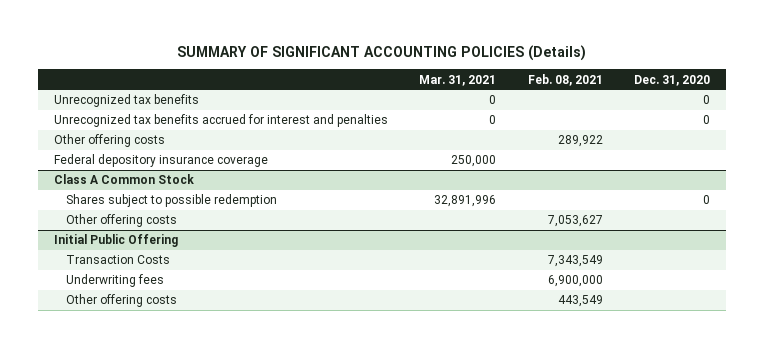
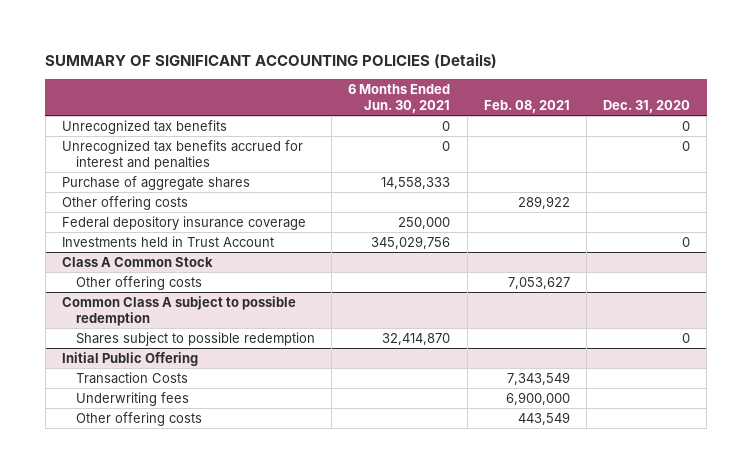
- | Mar. 31, 2021 | Feb. 08, 2021 | Dec. 31, 2020
+ | 6 Months Ended Jun. 30, 2021 | Feb. 08, 2021 | Dec. 31, 2020
+ Purchase of aggregate shares | 14,558,333 | |
+ Investments held in Trust Account | 345,029,756 | | 0
@ Class A Common Stock
- Shares subject to possible redemption | 32,891,996 | | 0
+ Common Class A subject to possible redemption
+ Shares subject to possible redemption | 32,414,870 | | 0

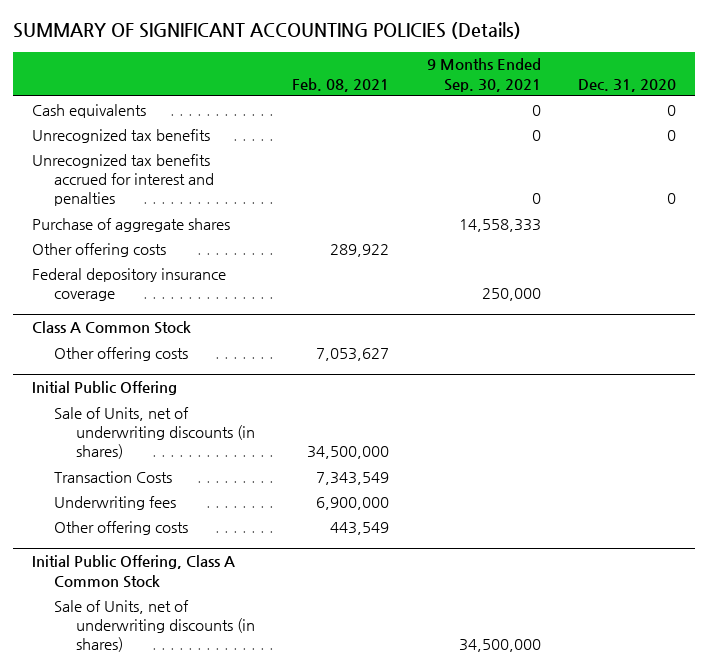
- | 6 Months Ended Jun. 30, 2021 | Feb. 08, 2021 | Dec. 31, 2020
+ | Feb. 08, 2021 | 9 Months Ended Sep. 30, 2021 | Dec. 31, 2020
+ Cash equivalents | | 0 | 0
- Investments held in Trust Account | 345,029,756 | | 0
- Common Class A subject to possible redemption
- Shares subject to possible redemption | 32,414,870 | | 0
@ Initial Public Offering
+ Sale of Units, net of underwriting discounts (in shares) | 34,500,000 | |
+ Initial Public Offering, Class A Common Stock
+ Sale of Units, net of underwriting discounts (in shares) | | 34,500,000 |

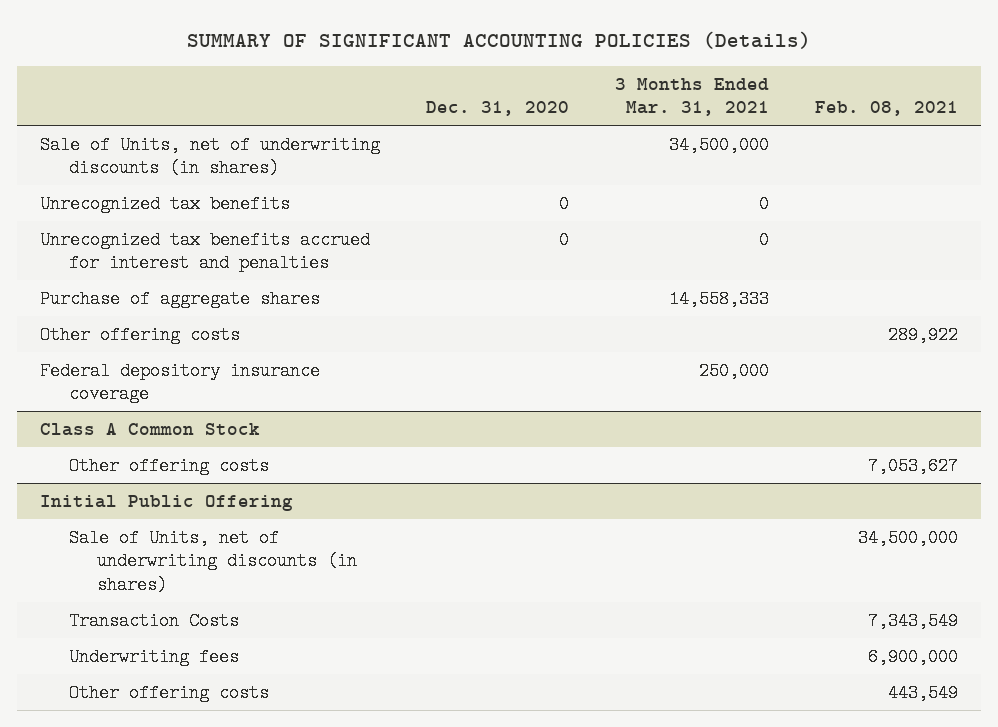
- | Feb. 08, 2021 | 9 Months Ended Sep. 30, 2021 | Dec. 31, 2020
+ | Dec. 31, 2020 | 3 Months Ended Mar. 31, 2021 | Feb. 08, 2021
- Cash equivalents | | 0 | 0
+ Sale of Units, net of underwriting discounts (in shares) | | 34,500,000 |
- Initial Public Offering, Class A Common Stock
- Sale of Units, net of underwriting discounts (in shares) | | 34,500,000 |

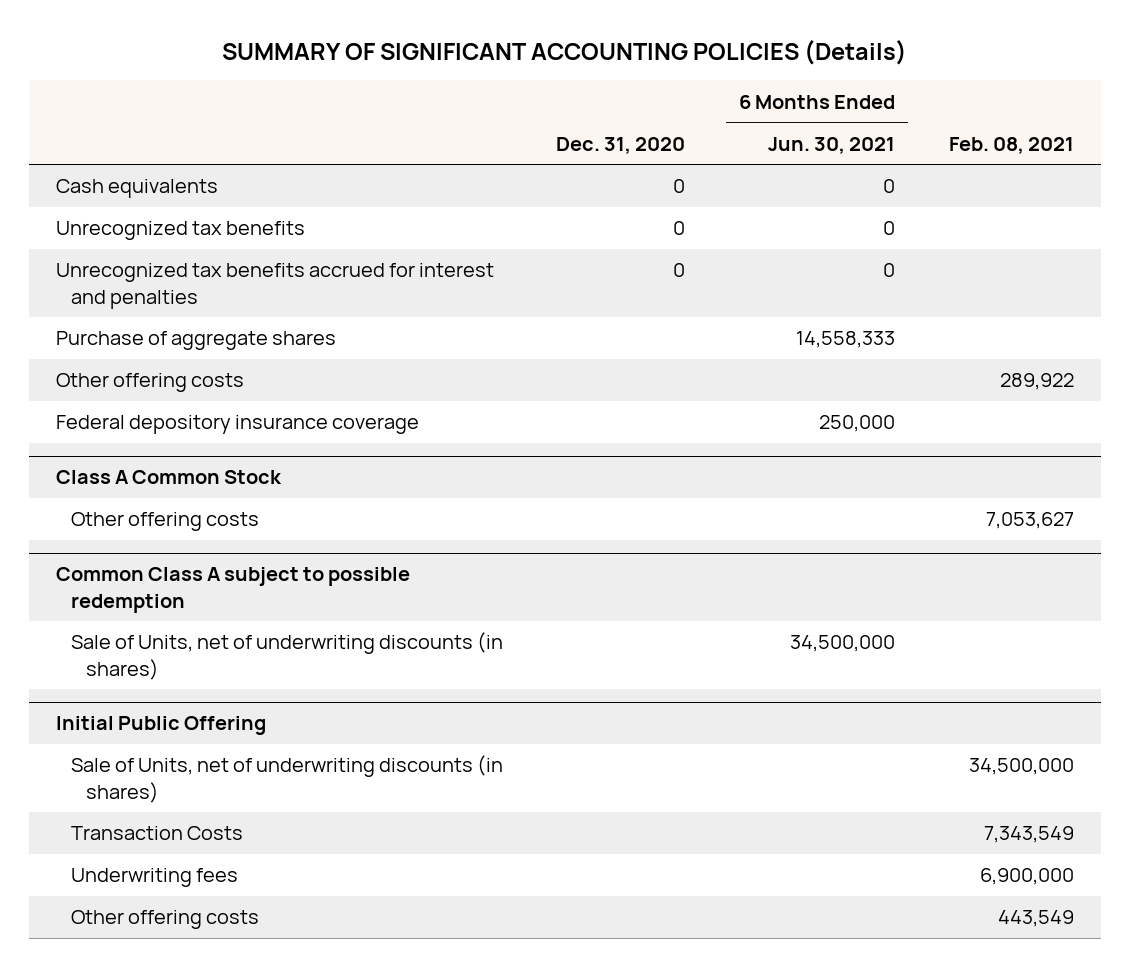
- | Dec. 31, 2020 | 3 Months Ended Mar. 31, 2021 | Feb. 08, 2021
+ | Dec. 31, 2020 | 6 Months Ended Jun. 30, 2021 | Feb. 08, 2021
- Sale of Units, net of underwriting discounts (in shares) | | 34,500,000 |
+ Cash equivalents | 0 | 0 |
+ Common Class A subject to possible redemption
+ Sale of Units, net of underwriting discounts (in shares) | | 34,500,000 |

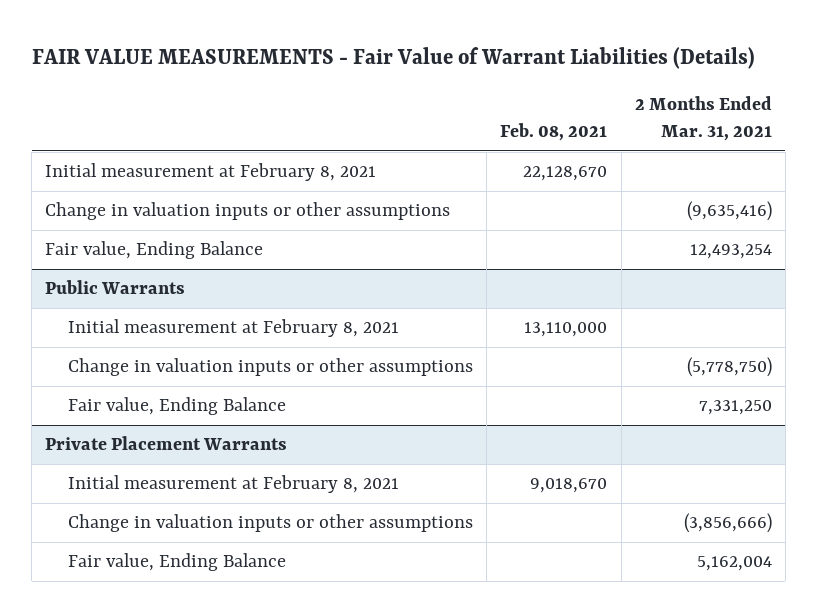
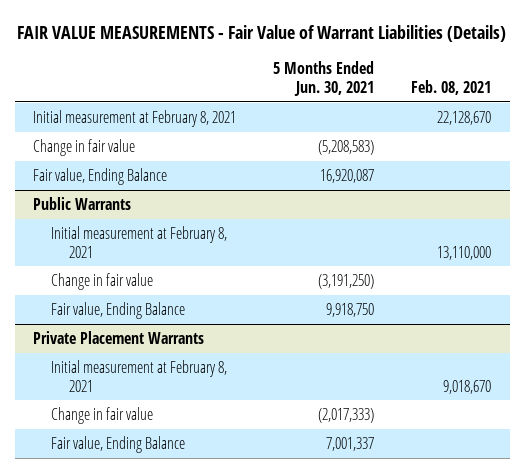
- | Feb. 08, 2021 | 2 Months Ended Mar. 31, 2021
+ | 5 Months Ended Jun. 30, 2021 | Feb. 08, 2021
- Change in valuation inputs or other assumptions | | (9,635,416)
+ Change in fair value | (5,208,583) |
@ Public Warrants
- Change in valuation inputs or other assumptions | | (5,778,750)
+ Change in fair value | (3,191,250) |
@ Private Placement Warrants
- Change in valuation inputs or other assumptions | | (3,856,666)
+ Change in fair value | (2,017,333) |

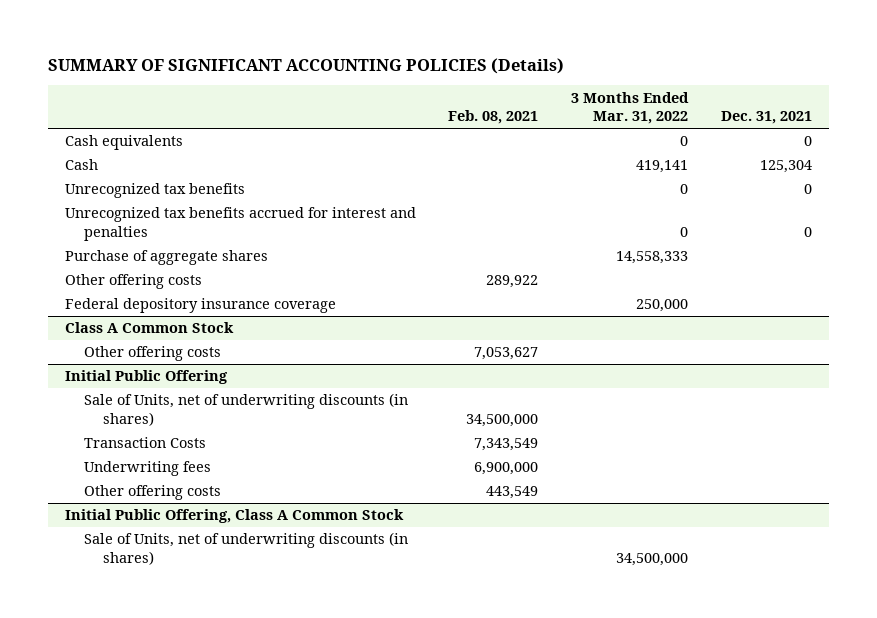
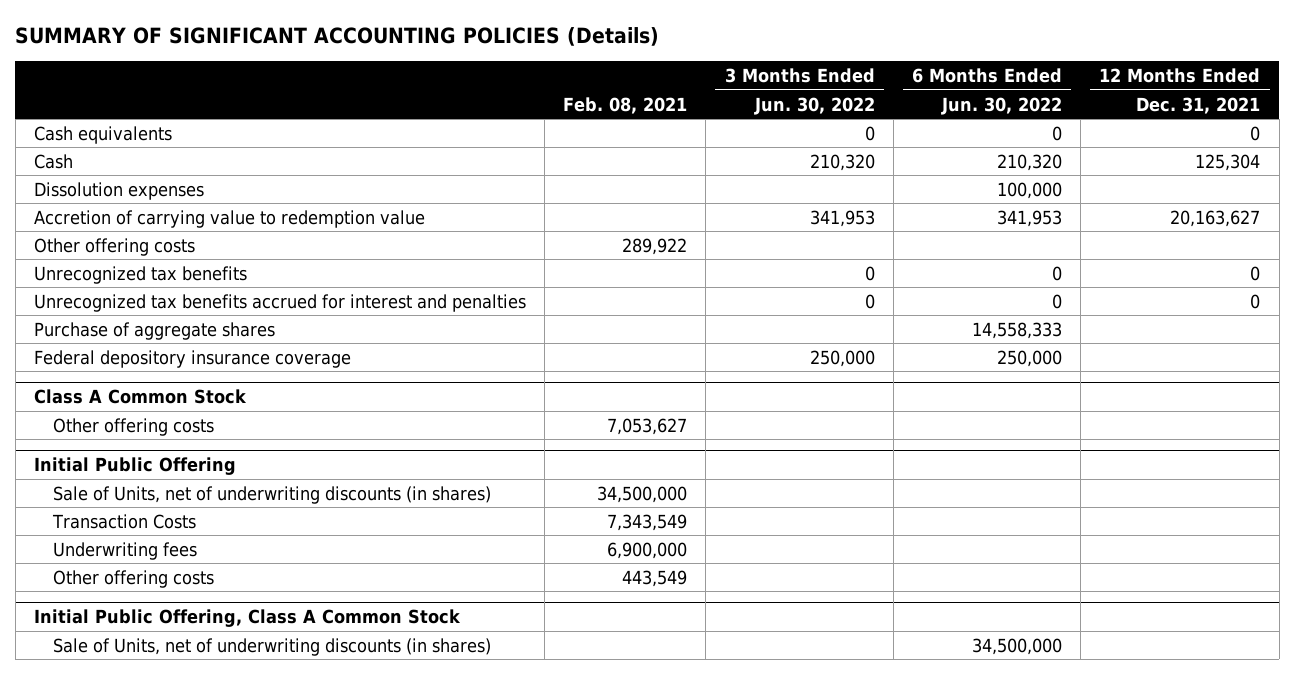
- | Feb. 08, 2021 | 3 Months Ended Mar. 31, 2022 | Dec. 31, 2021
+ | Feb. 08, 2021 | 3 Months Ended Jun. 30, 2022 | 6 Months Ended Jun. 30, 2022 | 12 Months Ended Dec. 31, 2021
+ Dissolution expenses | | | 100,000 |
+ Accretion of carrying value to redemption value | | 341,953 | 341,953 | 20,163,627
moved up: Other offering costs | 289,922 | | |

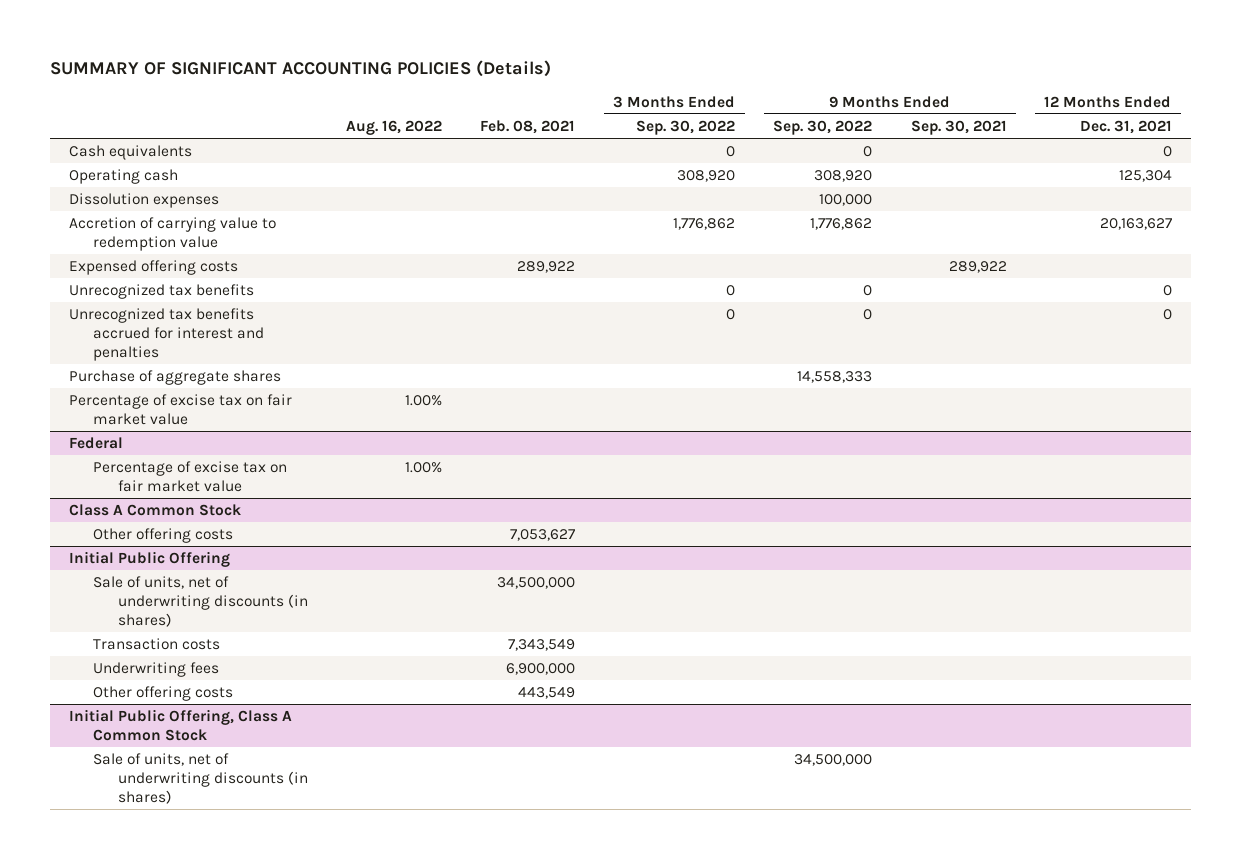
- | Feb. 08, 2021 | 3 Months Ended Jun. 30, 2022 | 6 Months Ended Jun. 30, 2022 | 12 Months Ended Dec. 31, 2021
+ | Aug. 16, 2022 | Feb. 08, 2021 | 3 Months Ended Sep. 30, 2022 | 9 Months Ended Sep. 30, 2022 | 9 Months Ended Sep. 30, 2021 | 12 Months Ended Dec. 31, 2021
- Cash | | 210,320 | 210,320 | 125,304
+ Operating cash | | | 308,920 | 308,920 | | 125,304
- Other offering costs | 289,922 | | |
+ Expensed offering costs | | 289,922 | | | 289,922 |
- Federal depository insurance coverage | | 250,000 | 250,000 |
+ Percentage of excise tax on fair market value | 1.00% | | | | |
+ Federal
+ Percentage of excise tax on fair market value | 1.00% | | | | |
@ Initial Public Offering
- Sale of Units, net of underwriting discounts (in shares) | 34,500,000 | | |
- Transaction Costs | 7,343,549 | | |
+ Sale of units, net of underwriting discounts (in shares) | | 34,500,000 | | | |
+ Transaction costs | | 7,343,549 | | | |
@ Initial Public Offering, Class A Common Stock
- Sale of Units, net of underwriting discounts (in shares) | | | 34,500,000 |
+ Sale of units, net of underwriting discounts (in shares) | | | | 34,500,000 | |

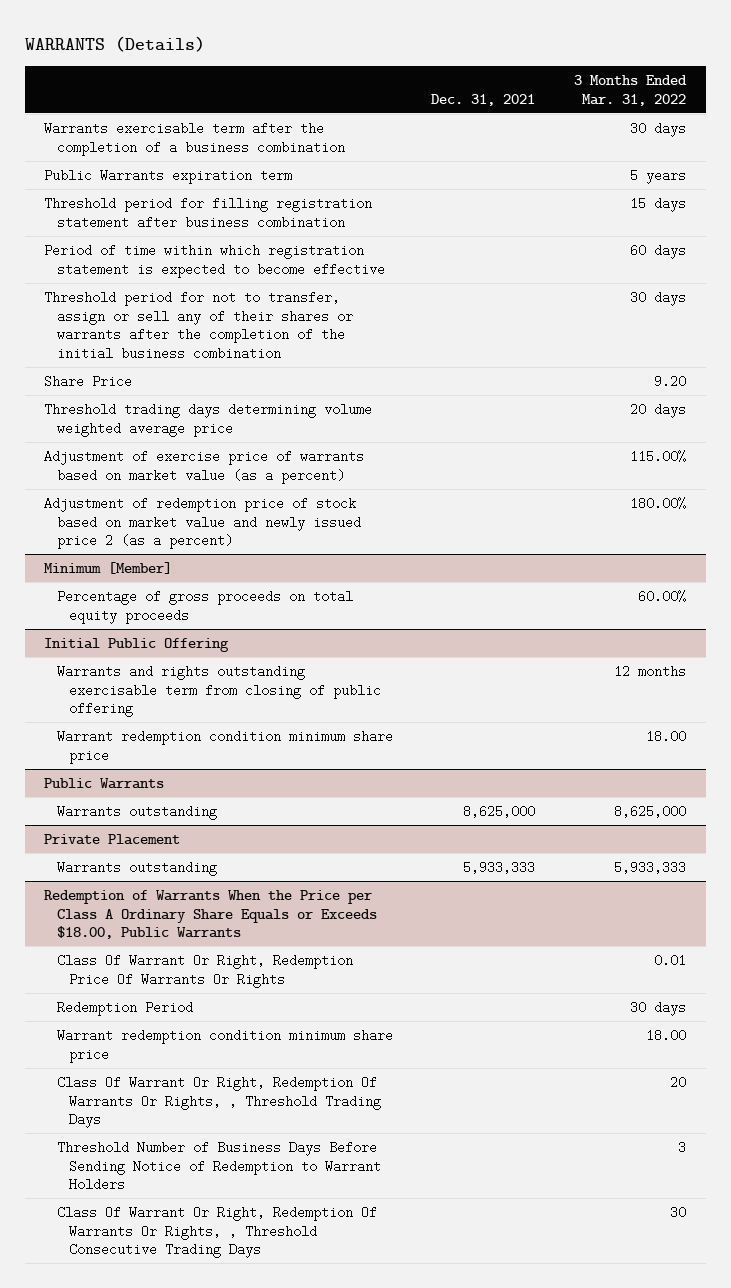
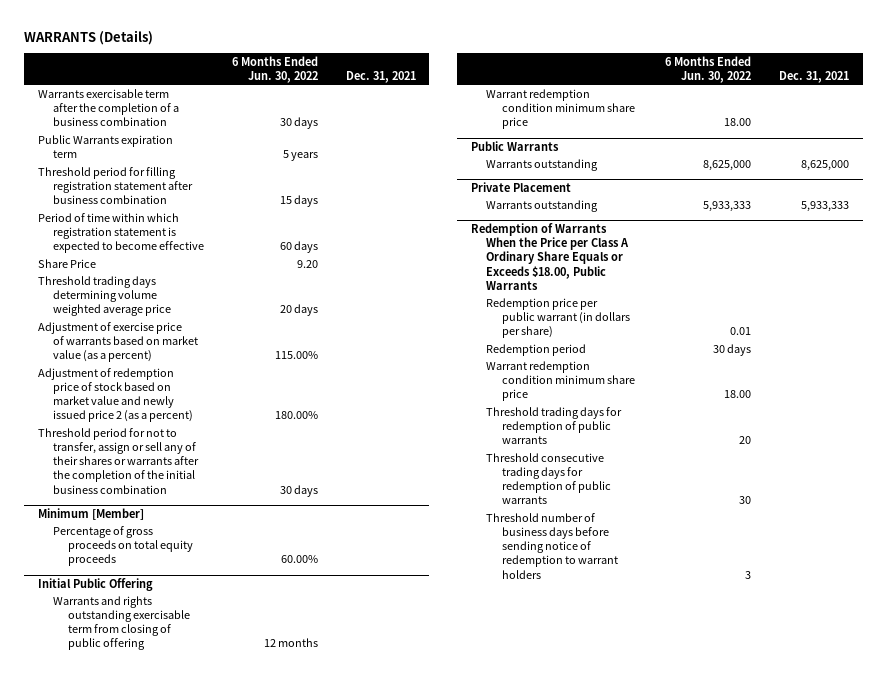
- | Dec. 31, 2021 | 3 Months Ended Mar. 31, 2022
+ | 6 Months Ended Jun. 30, 2022 | Dec. 31, 2021
moved down: Threshold period for not to transfer, assign or sell any of their shares or warrants after the completion of the initial business combination | 30 days |
@ Redemption of Warrants When the Price per Class A Ordinary Share Equals or Exceeds $18.00, Public Warrants
- Class Of Warrant Or Right, Redemption Price Of Warrants Or Rights | | 0.01
- Redemption Period | | 30 days
+ Redemption price per public warrant (in dollars per share) | 0.01 |
+ Redemption period | 30 days |
- Class Of Warrant Or Right, Redemption Of Warrants Or Rights, , Threshold Trading Days | | 20
- Threshold Number of Business Days Before Sending Notice of Redemption to Warrant Holders | | 3
- Class Of Warrant Or Right, Redemption Of Warrants Or Rights, , Threshold Consecutive Trading Days | | 30
+ Threshold trading days for redemption of public warrants | 20 |
+ Threshold consecutive trading days for redemption of public warrants | 30 |
+ Threshold number of business days before sending notice of redemption to warrant holders | 3 |

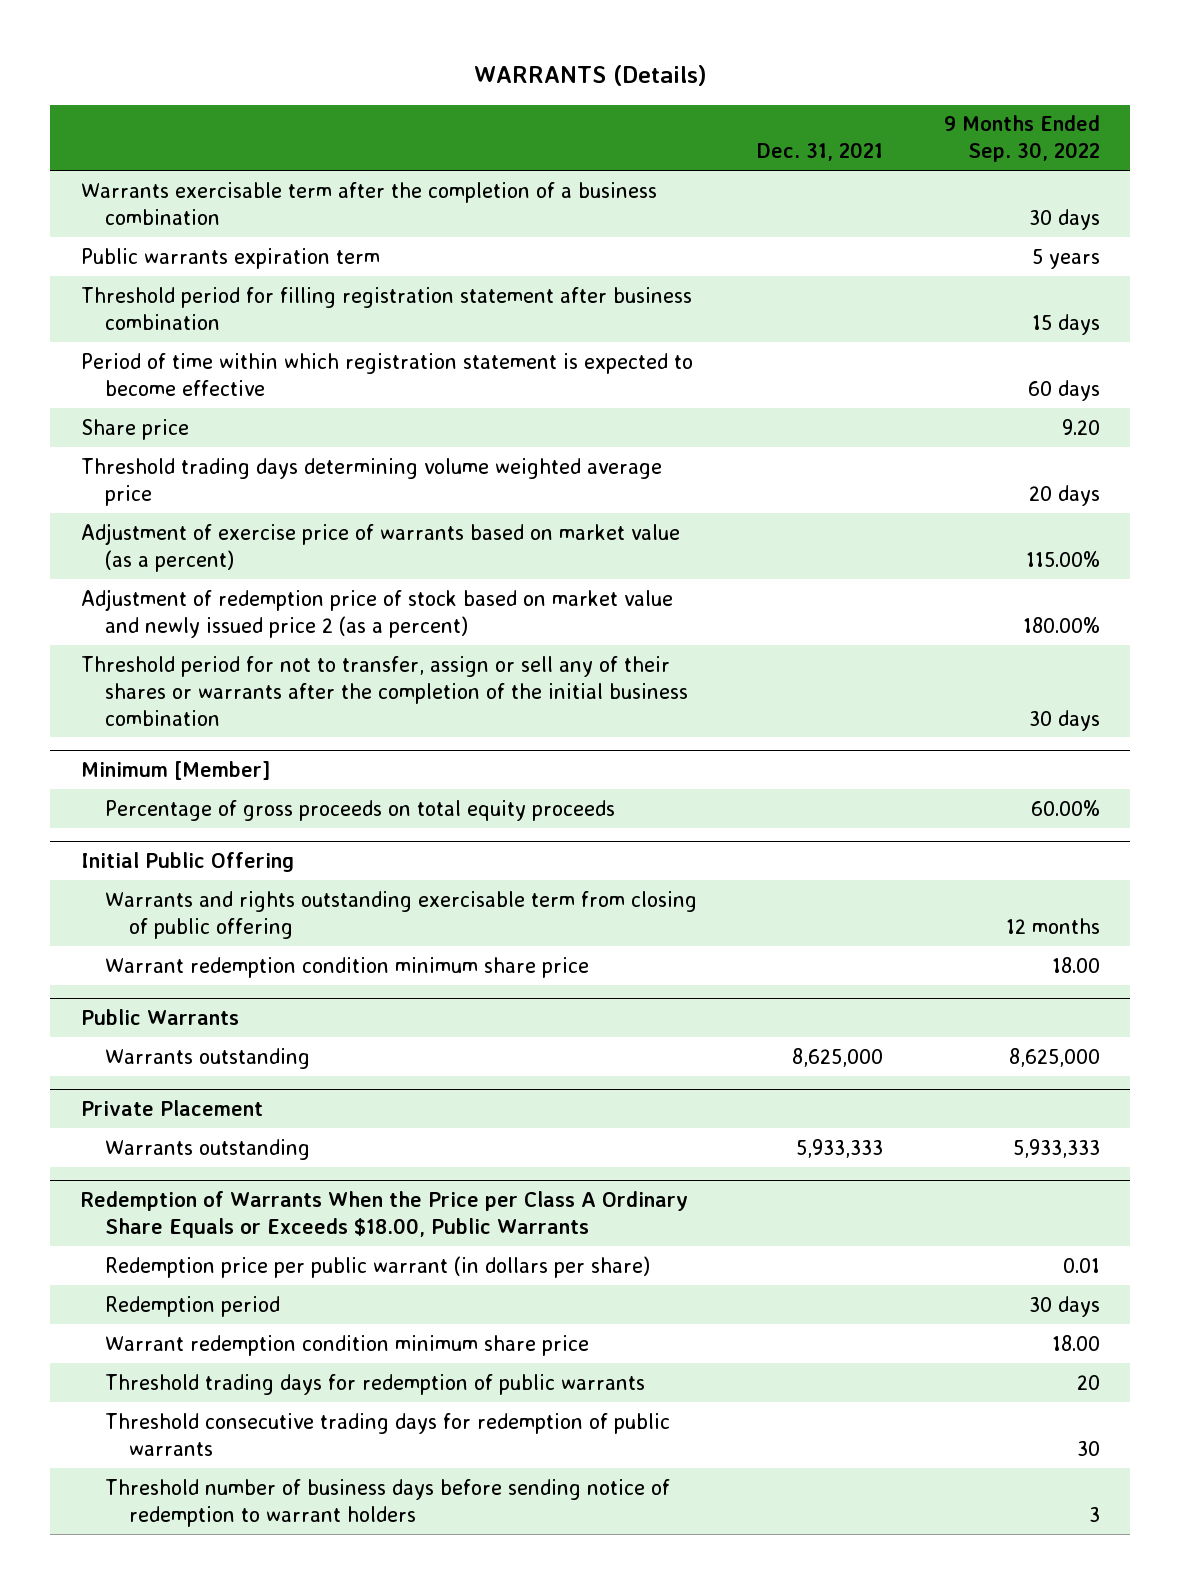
- | 6 Months Ended Jun. 30, 2022 | Dec. 31, 2021
+ | Dec. 31, 2021 | 9 Months Ended Sep. 30, 2022
- Public Warrants expiration term | 5 years |
+ Public warrants expiration term | | 5 years
- Share Price | 9.20 |
+ Share price | | 9.20

